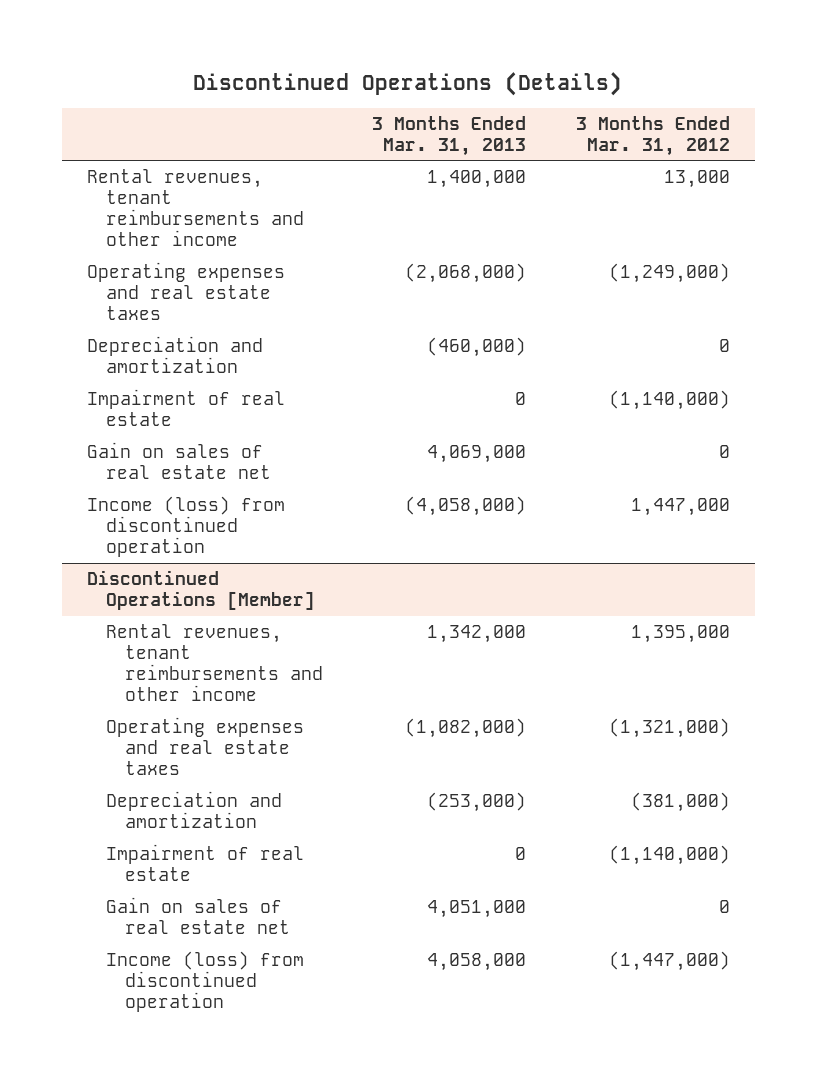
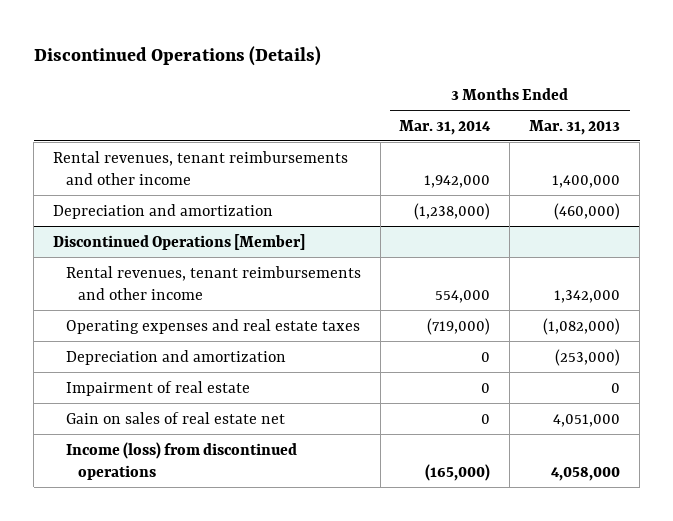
- | 3 Months Ended Mar. 31, 2013 | 3 Months Ended Mar. 31, 2012
+ | 3 Months Ended Mar. 31, 2014 | 3 Months Ended Mar. 31, 2013
- Operating expenses and real estate taxes | (2,068,000) | (1,249,000)
- Impairment of real estate | 0 | (1,140,000)
- Gain on sales of real estate net | 4,069,000 | 0
- Income (loss) from discontinued operation | (4,058,000) | 1,447,000
@ Discontinued Operations [Member]
- Income (loss) from discontinued operation | 4,058,000 | (1,447,000)
+ Income (loss) from discontinued operations | (165,000) | 4,058,000

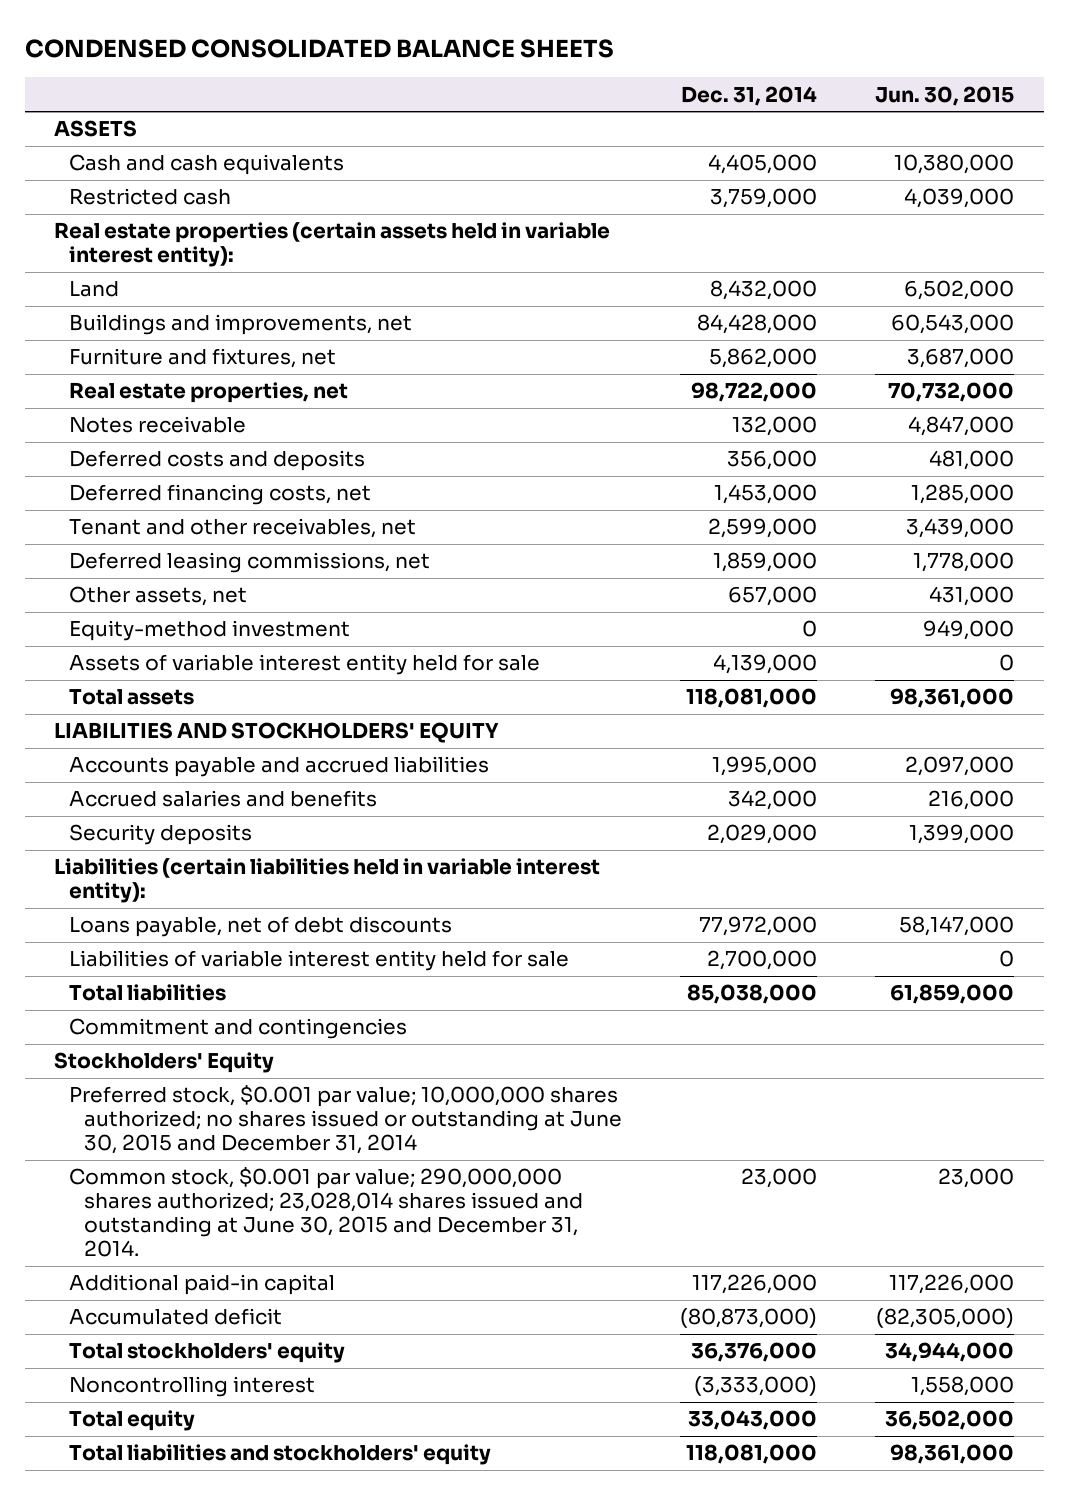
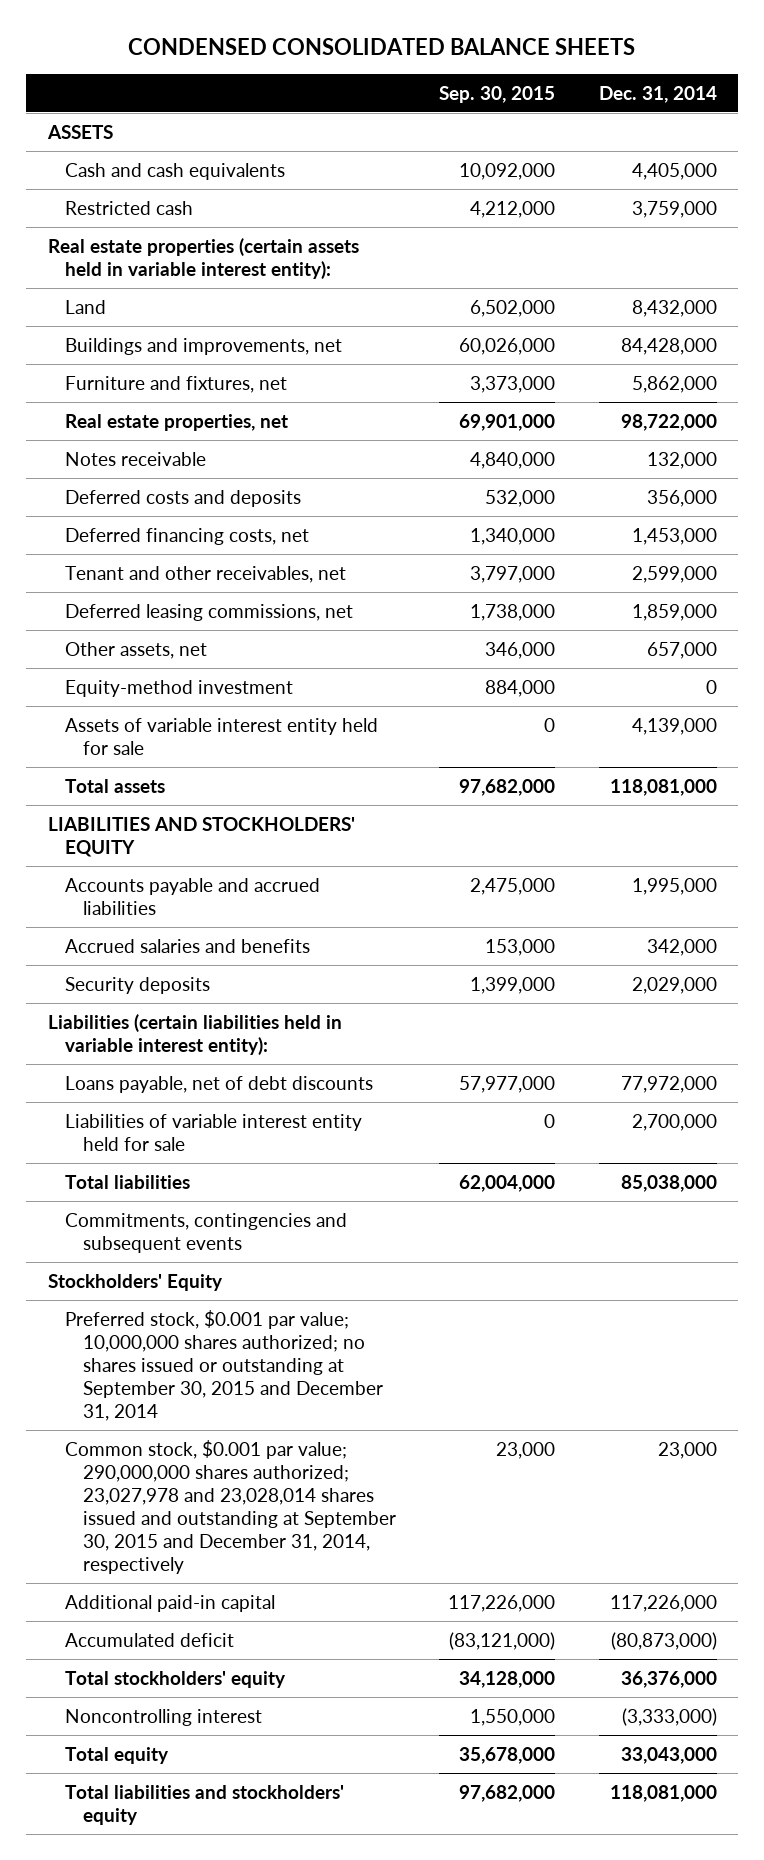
- | Dec. 31, 2014 | Jun. 30, 2015
+ | Sep. 30, 2015 | Dec. 31, 2014
- Commitment and contingencies
+ Commitments, contingencies and subsequent events
- Preferred stock, $0.001 par value; 10,000,000 shares authorized; no shares issued or outstanding at June 30, 2015 and December 31, 2014
- Common stock, $0.001 par value; 290,000,000 shares authorized; 23,028,014 shares issued and outstanding at June 30, 2015 and December 31, 2014. | 23,000 | 23,000
+ Preferred stock, $0.001 par value; 10,000,000 shares authorized; no shares issued or outstanding at September 30, 2015 and December 31, 2014
+ Common stock, $0.001 par value; 290,000,000 shares authorized; 23,027,978 and 23,028,014 shares issued and outstanding at September 30, 2015 and December 31, 2014, respectively | 23,000 | 23,000

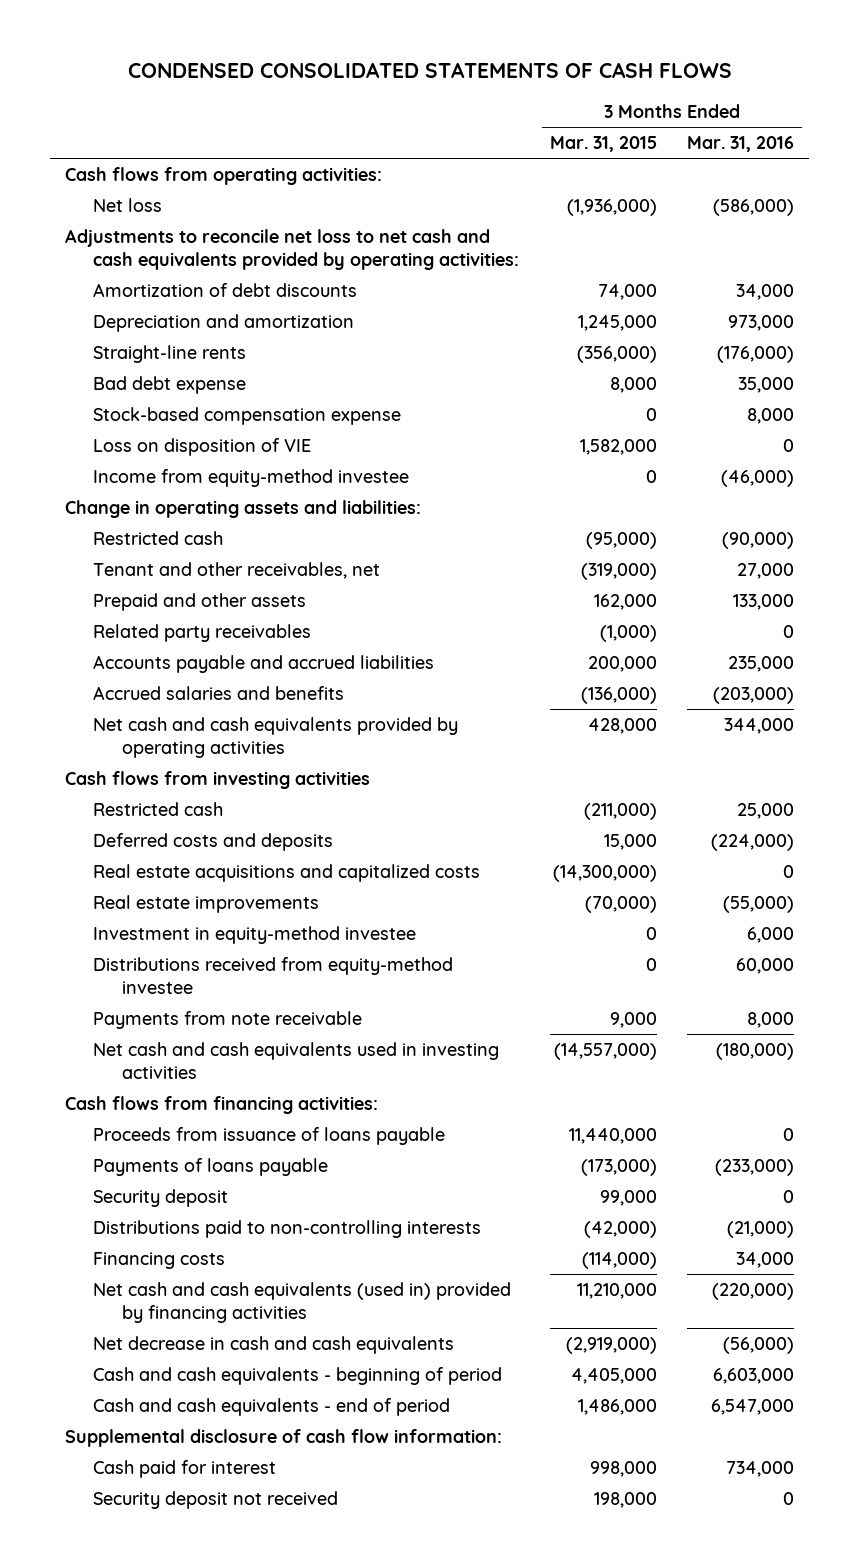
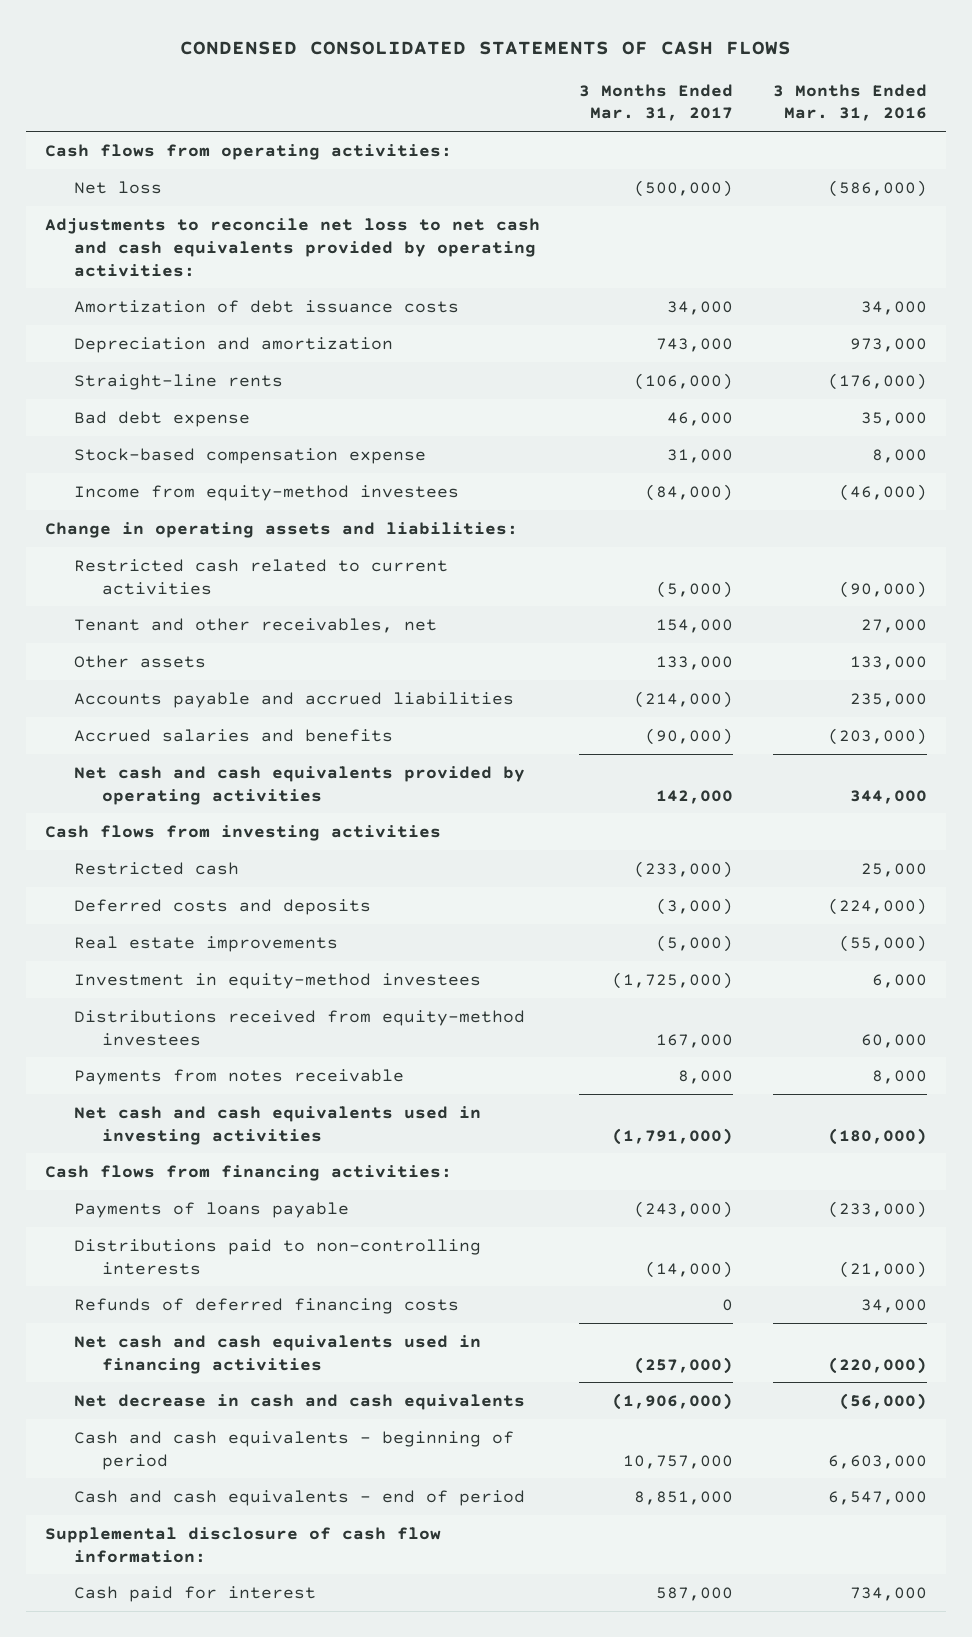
- | 3 Months Ended Mar. 31, 2015 | 3 Months Ended Mar. 31, 2016
+ | 3 Months Ended Mar. 31, 2017 | 3 Months Ended Mar. 31, 2016
- Amortization of debt discounts | 74,000 | 34,000
+ Amortization of debt issuance costs | 34,000 | 34,000
- Loss on disposition of VIE | 1,582,000 | 0
- Income from equity-method investee | 0 | (46,000)
+ Income from equity-method investees | (84,000) | (46,000)
- Restricted cash | (95,000) | (90,000)
+ Restricted cash related to current activities | (5,000) | (90,000)
- Prepaid and other assets | 162,000 | 133,000
- Related party receivables | (1,000) | 0
+ Other assets | 133,000 | 133,000
- Real estate acquisitions and capitalized costs | (14,300,000) | 0
- Investment in equity-method investee | 0 | 6,000
- Distributions received from equity-method investee | 0 | 60,000
- Payments from note receivable | 9,000 | 8,000
+ Investment in equity-method investees | (1,725,000) | 6,000
+ Distributions received from equity-method investees | 167,000 | 60,000
+ Payments from notes receivable | 8,000 | 8,000
- Proceeds from issuance of loans payable | 11,440,000 | 0
- Security deposit | 99,000 | 0
- Financing costs | (114,000) | 34,000
- Net cash and cash equivalents (used in) provided by financing activities | 11,210,000 | (220,000)
+ Refunds of deferred financing costs | 0 | 34,000
+ Net cash and cash equivalents used in financing activities | (257,000) | (220,000)
- Security deposit not received | 198,000 | 0

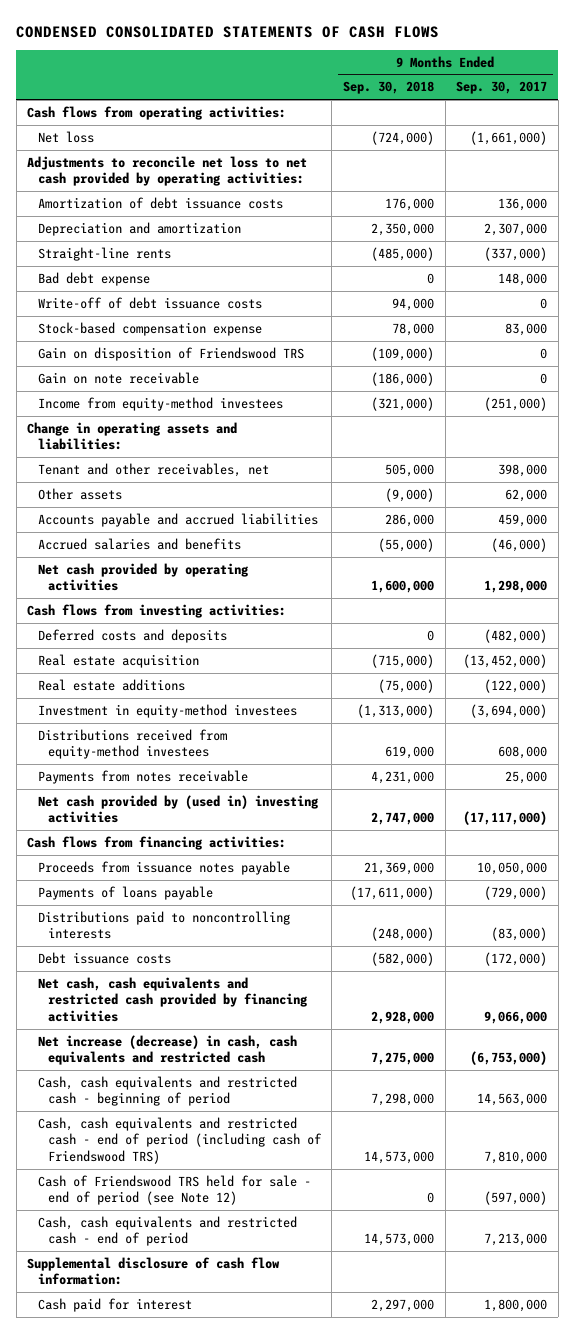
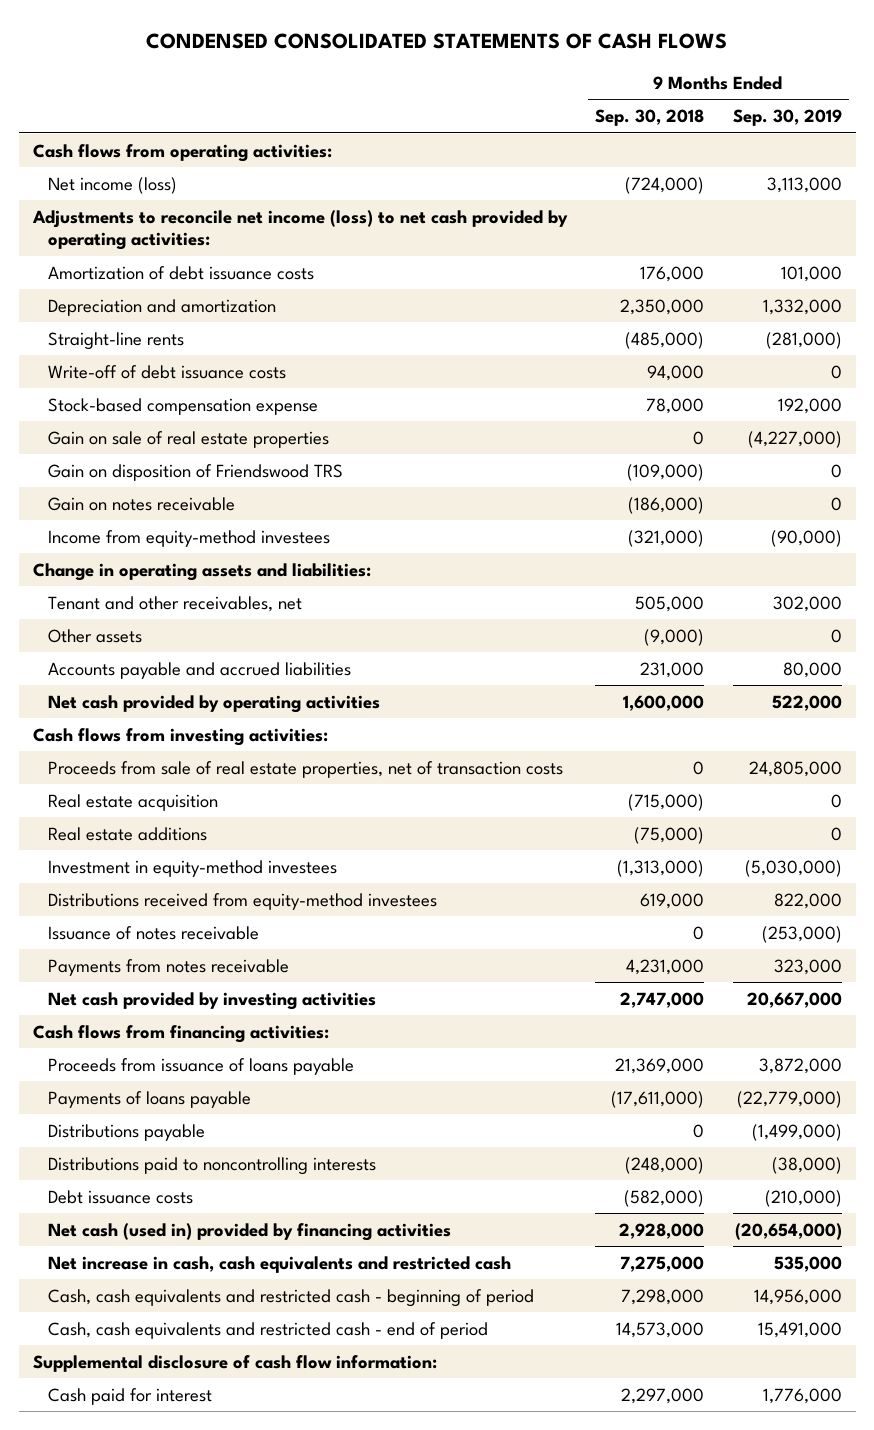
- | 9 Months Ended Sep. 30, 2018 | 9 Months Ended Sep. 30, 2017
+ | 9 Months Ended Sep. 30, 2018 | 9 Months Ended Sep. 30, 2019
- Net loss | (724,000) | (1,661,000)
- Adjustments to reconcile net loss to net cash provided by operating activities:
+ Net income (loss) | (724,000) | 3,113,000
+ Adjustments to reconcile net income (loss) to net cash provided by operating activities:
- Bad debt expense | 0 | 148,000
+ Gain on sale of real estate properties | 0 | (4,227,000)
- Gain on note receivable | (186,000) | 0
+ Gain on notes receivable | (186,000) | 0
- Accounts payable and accrued liabilities | 286,000 | 459,000
- Accrued salaries and benefits | (55,000) | (46,000)
+ Accounts payable and accrued liabilities | 231,000 | 80,000
- Deferred costs and deposits | 0 | (482,000)
+ Proceeds from sale of real estate properties, net of transaction costs | 0 | 24,805,000
+ Issuance of notes receivable | 0 | (253,000)
- Net cash provided by (used in) investing activities | 2,747,000 | (17,117,000)
+ Net cash provided by investing activities | 2,747,000 | 20,667,000
- Proceeds from issuance notes payable | 21,369,000 | 10,050,000
+ Proceeds from issuance of loans payable | 21,369,000 | 3,872,000
+ Distributions payable | 0 | (1,499,000)
- Net cash, cash equivalents and restricted cash provided by financing activities | 2,928,000 | 9,066,000
- Net increase (decrease) in cash, cash equivalents and restricted cash | 7,275,000 | (6,753,000)
+ Net cash (used in) provided by financing activities | 2,928,000 | (20,654,000)
+ Net increase in cash, cash equivalents and restricted cash | 7,275,000 | 535,000
- Cash, cash equivalents and restricted cash - end of period (including cash of Friendswood TRS) | 14,573,000 | 7,810,000
- Cash of Friendswood TRS held for sale - end of period (see Note 12) | 0 | (597,000)

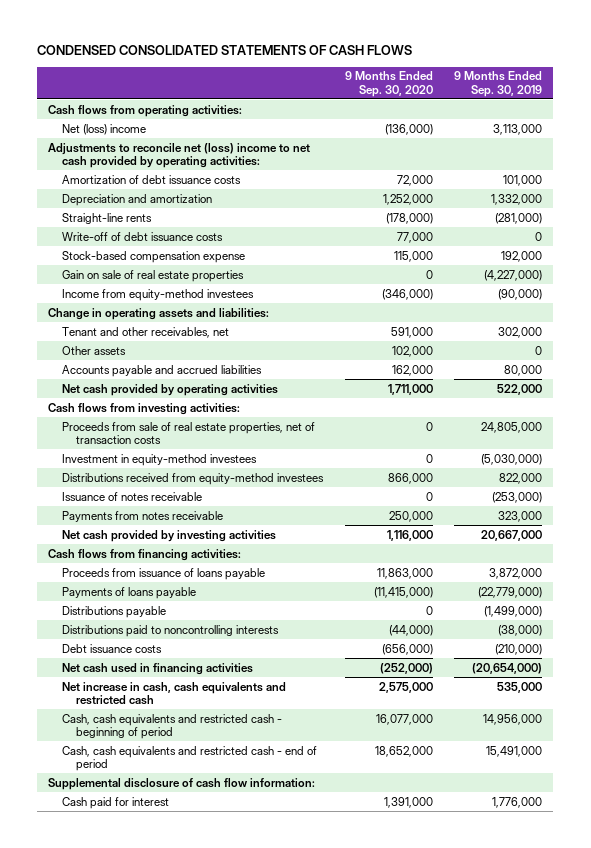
- | 9 Months Ended Sep. 30, 2018 | 9 Months Ended Sep. 30, 2019
+ | 9 Months Ended Sep. 30, 2020 | 9 Months Ended Sep. 30, 2019
- Net income (loss) | (724,000) | 3,113,000
- Adjustments to reconcile net income (loss) to net cash provided by operating activities:
+ Net (loss) income | (136,000) | 3,113,000
+ Adjustments to reconcile net (loss) income to net cash provided by operating activities:
- Gain on disposition of Friendswood TRS | (109,000) | 0
- Gain on notes receivable | (186,000) | 0
- Real estate acquisition | (715,000) | 0
- Real estate additions | (75,000) | 0
- Net cash (used in) provided by financing activities | 2,928,000 | (20,654,000)
+ Net cash used in financing activities | (252,000) | (20,654,000)

